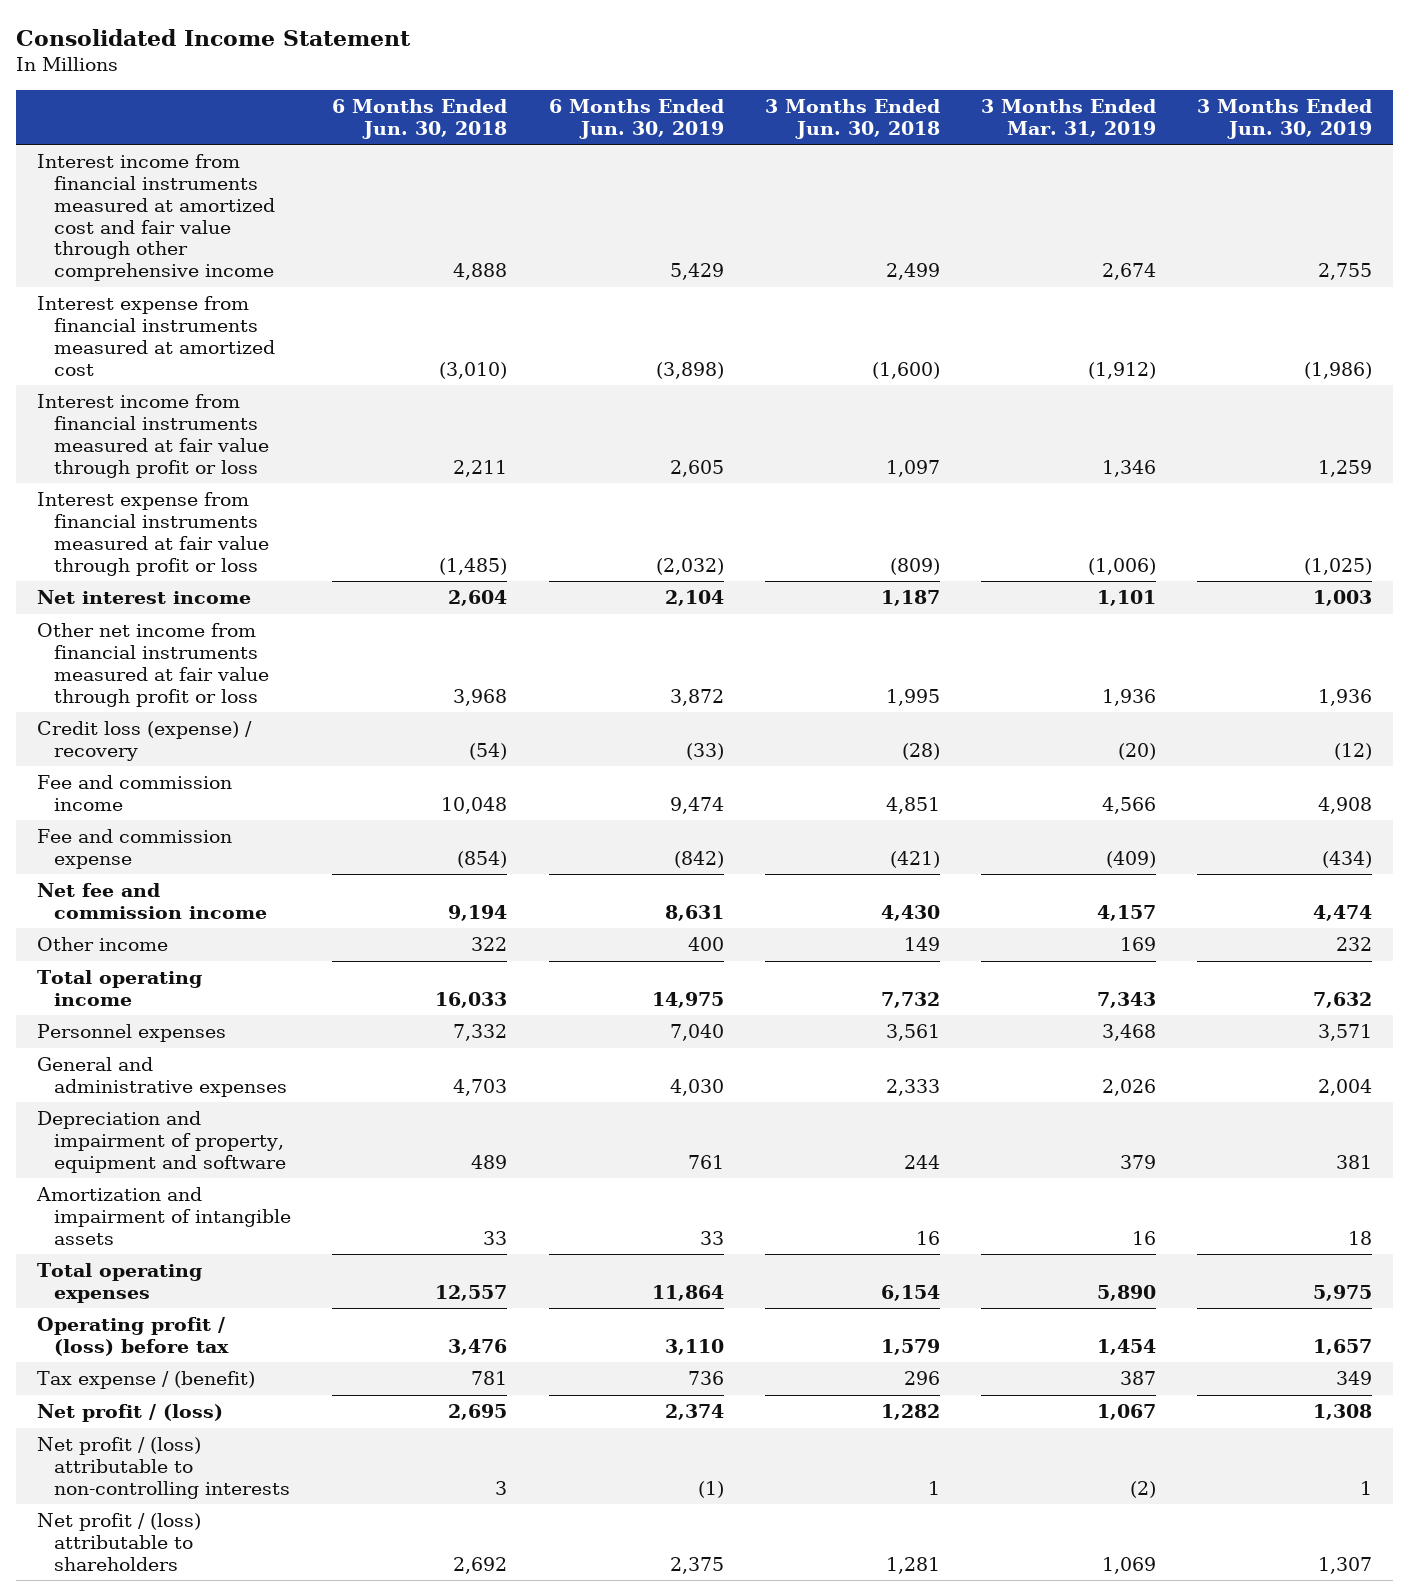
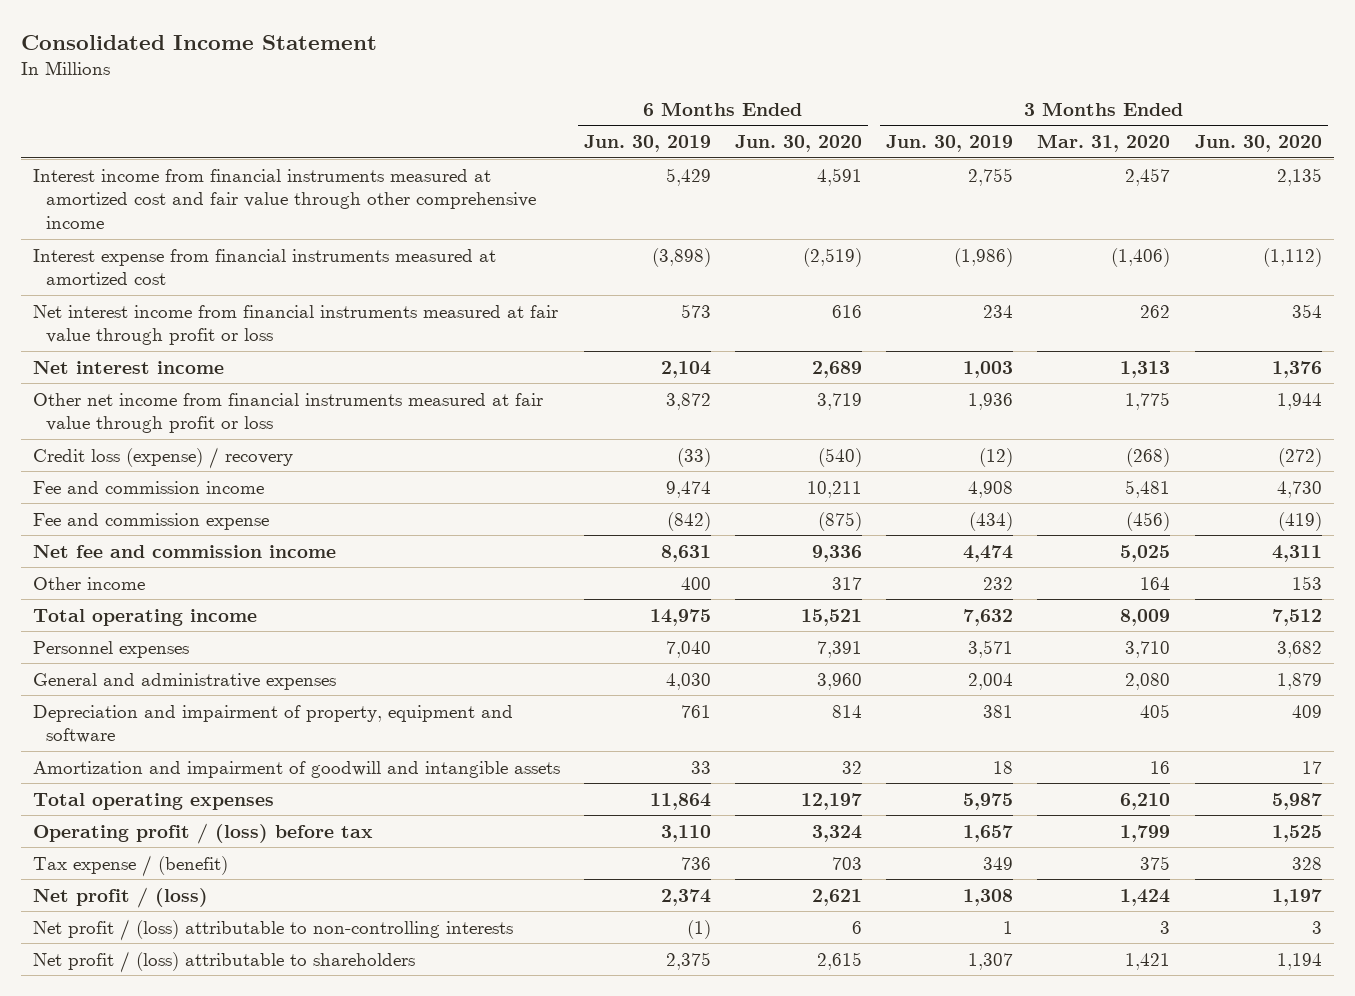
- | 6 Months Ended Jun. 30, 2018 | 6 Months Ended Jun. 30, 2019 | 3 Months Ended Jun. 30, 2018 | 3 Months Ended Mar. 31, 2019 | 3 Months Ended Jun. 30, 2019
+ | 6 Months Ended Jun. 30, 2019 | 6 Months Ended Jun. 30, 2020 | 3 Months Ended Jun. 30, 2019 | 3 Months Ended Mar. 31, 2020 | 3 Months Ended Jun. 30, 2020
- Interest income from financial instruments measured at fair value through profit or loss | 2,211 | 2,605 | 1,097 | 1,346 | 1,259
- Interest expense from financial instruments measured at fair value through profit or loss | (1,485) | (2,032) | (809) | (1,006) | (1,025)
+ Net interest income from financial instruments measured at fair value through profit or loss | 573 | 616 | 234 | 262 | 354
- Amortization and impairment of intangible assets | 33 | 33 | 16 | 16 | 18
+ Amortization and impairment of goodwill and intangible assets | 33 | 32 | 18 | 16 | 17

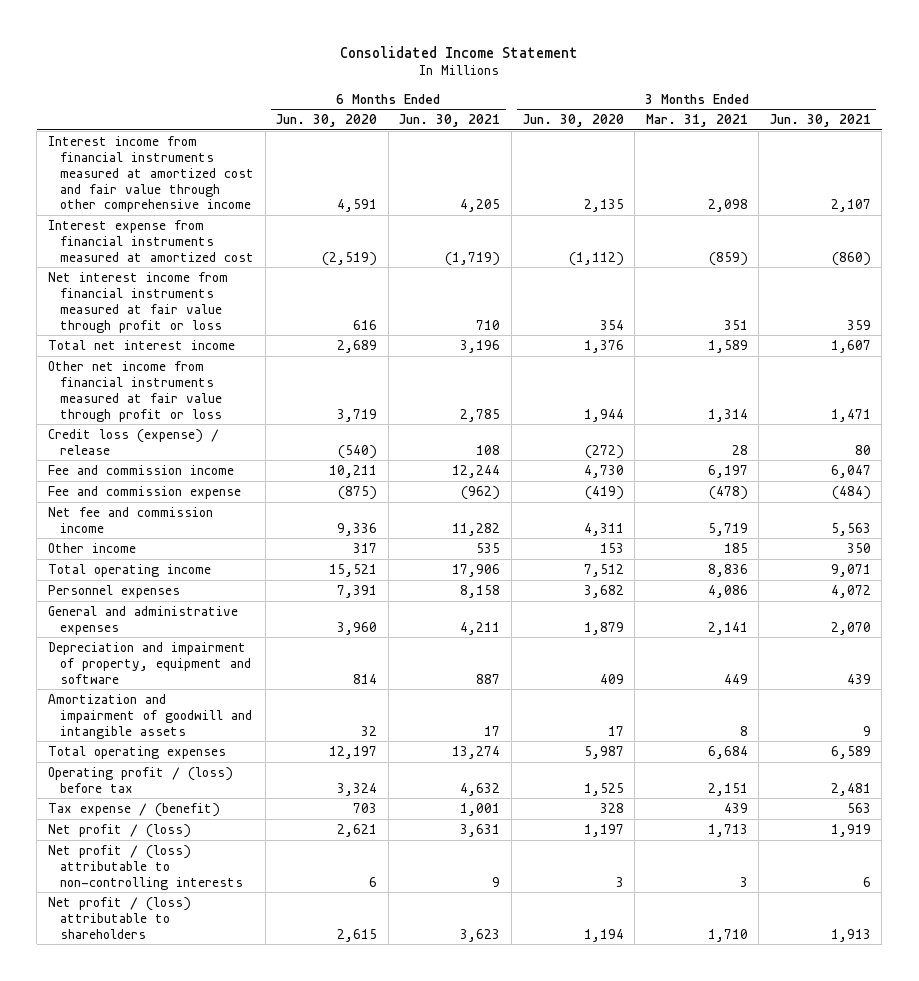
- | 6 Months Ended Jun. 30, 2019 | 6 Months Ended Jun. 30, 2020 | 3 Months Ended Jun. 30, 2019 | 3 Months Ended Mar. 31, 2020 | 3 Months Ended Jun. 30, 2020
+ | 6 Months Ended Jun. 30, 2020 | 6 Months Ended Jun. 30, 2021 | 3 Months Ended Jun. 30, 2020 | 3 Months Ended Mar. 31, 2021 | 3 Months Ended Jun. 30, 2021
- Net interest income | 2,104 | 2,689 | 1,003 | 1,313 | 1,376
+ Total net interest income | 2,689 | 3,196 | 1,376 | 1,589 | 1,607
- Credit loss (expense) / recovery | (33) | (540) | (12) | (268) | (272)
+ Credit loss (expense) / release | (540) | 108 | (272) | 28 | 80

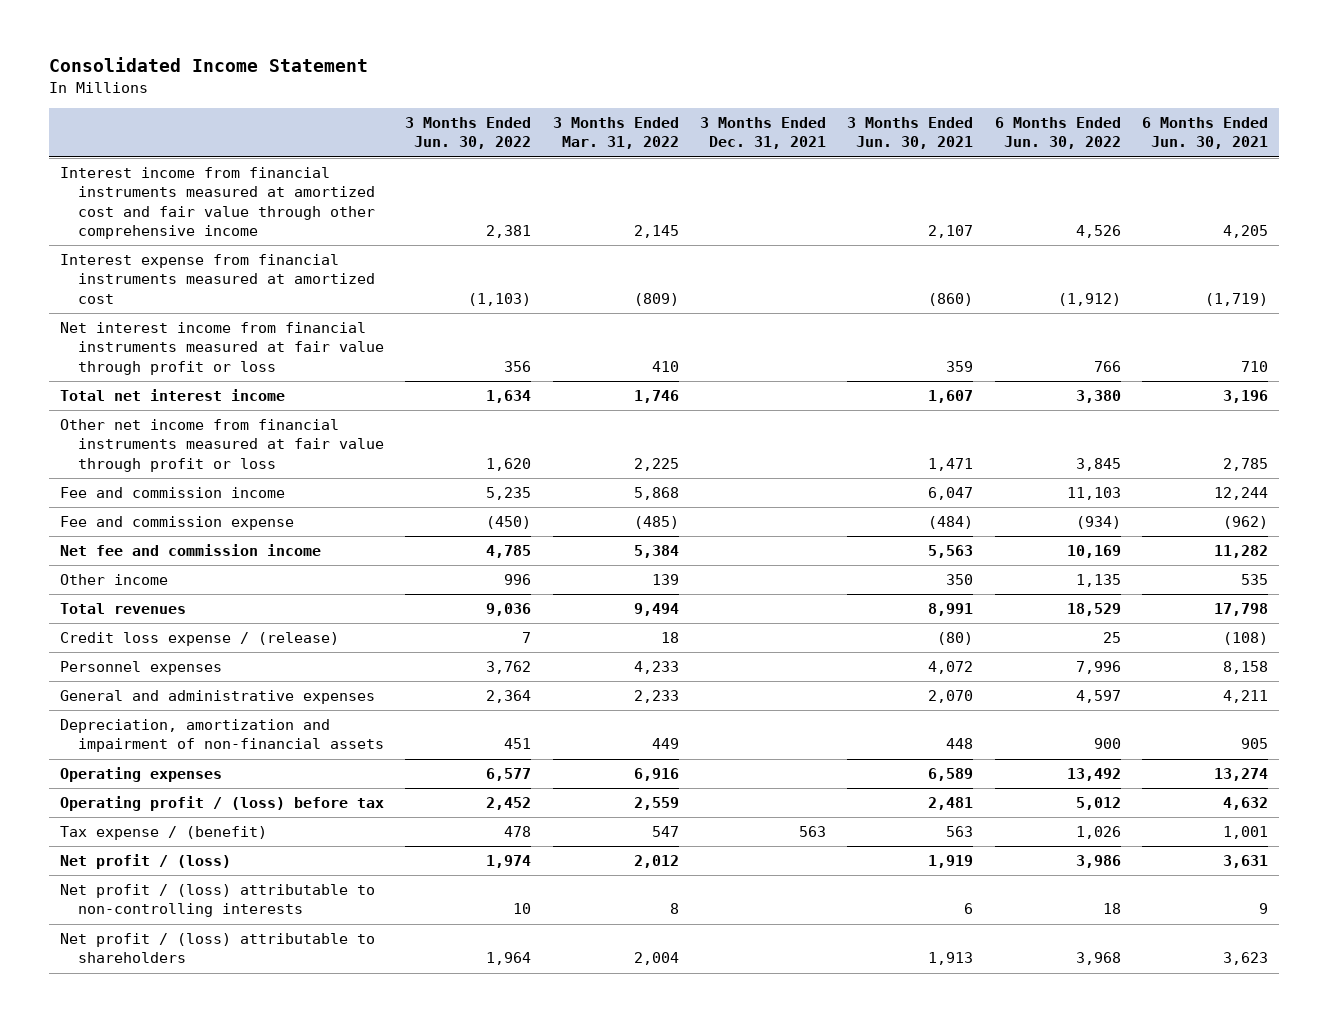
- | 6 Months Ended Jun. 30, 2020 | 6 Months Ended Jun. 30, 2021 | 3 Months Ended Jun. 30, 2020 | 3 Months Ended Mar. 31, 2021 | 3 Months Ended Jun. 30, 2021
+ | 3 Months Ended Jun. 30, 2022 | 3 Months Ended Mar. 31, 2022 | 3 Months Ended Dec. 31, 2021 | 3 Months Ended Jun. 30, 2021 | 6 Months Ended Jun. 30, 2022 | 6 Months Ended Jun. 30, 2021
- Credit loss (expense) / release | (540) | 108 | (272) | 28 | 80
- Total operating income | 15,521 | 17,906 | 7,512 | 8,836 | 9,071
+ Total revenues | 9,036 | 9,494 | | 8,991 | 18,529 | 17,798
+ Credit loss expense / (release) | 7 | 18 | | (80) | 25 | (108)
- Depreciation and impairment of property, equipment and software | 814 | 887 | 409 | 449 | 439
- Amortization and impairment of goodwill and intangible assets | 32 | 17 | 17 | 8 | 9
- Total operating expenses | 12,197 | 13,274 | 5,987 | 6,684 | 6,589
+ Depreciation, amortization and impairment of non-financial assets | 451 | 449 | | 448 | 900 | 905
+ Operating expenses | 6,577 | 6,916 | | 6,589 | 13,492 | 13,274

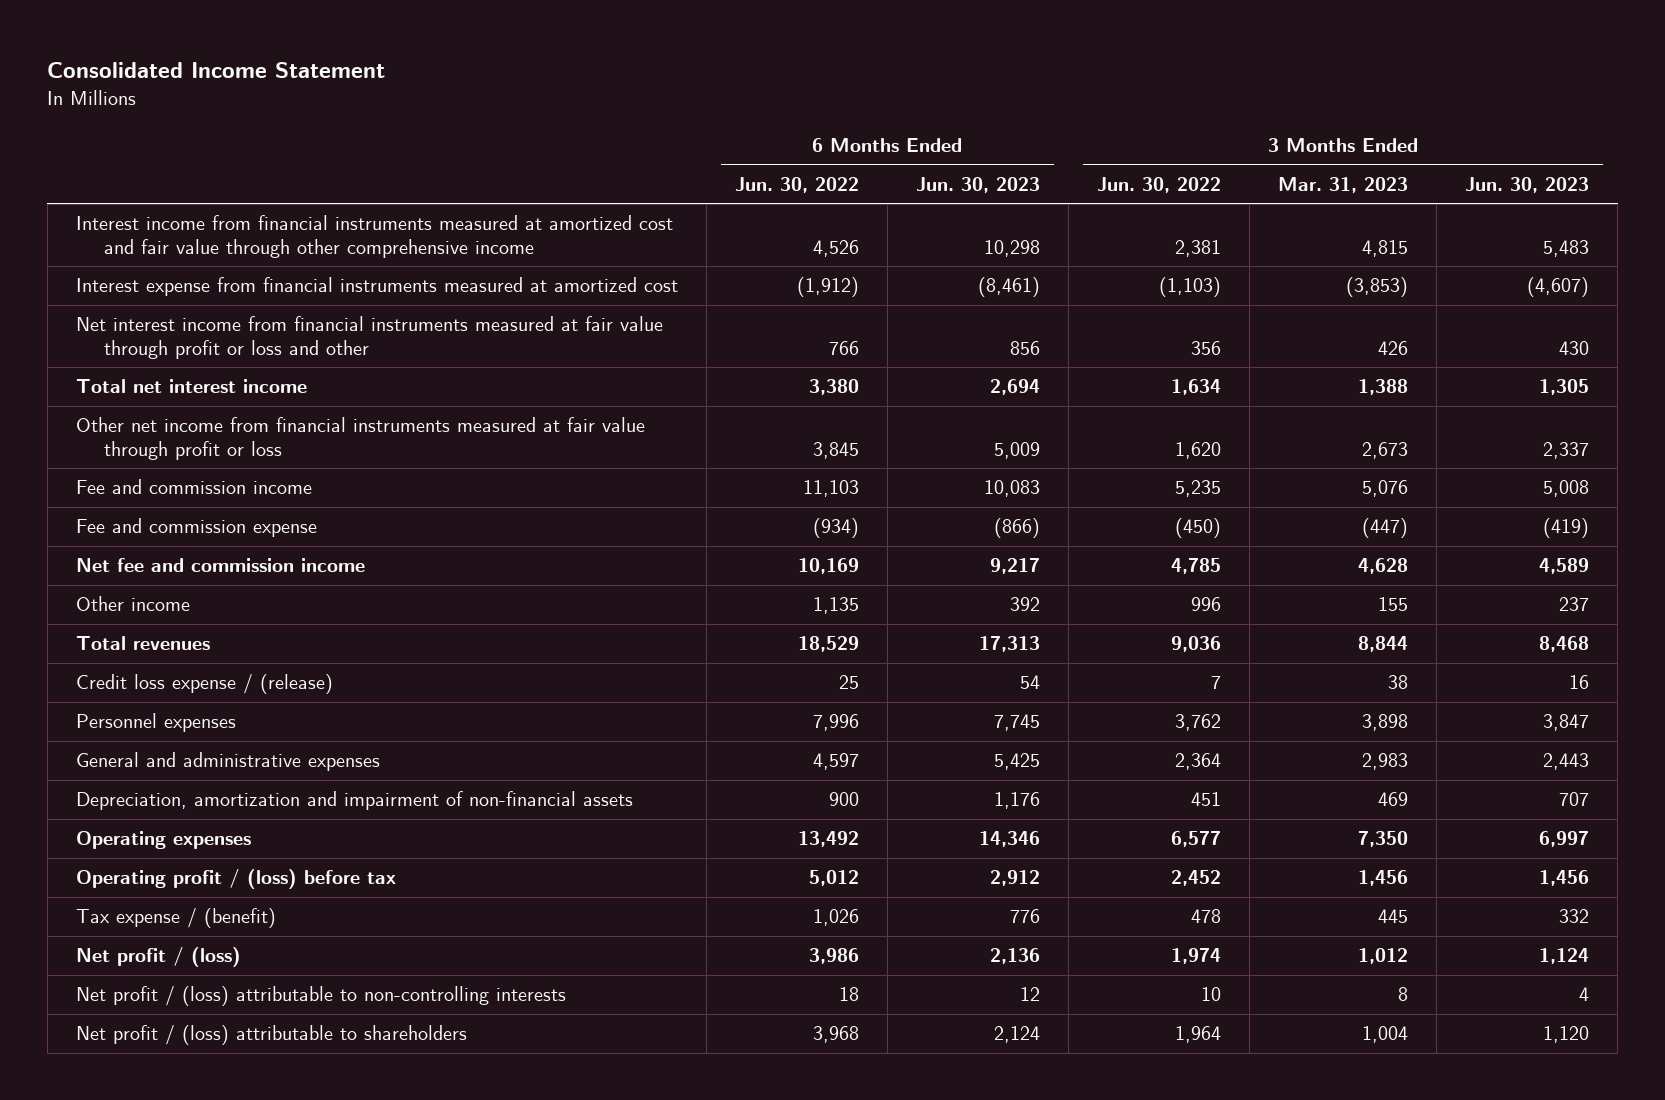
- | 3 Months Ended Jun. 30, 2022 | 3 Months Ended Mar. 31, 2022 | 3 Months Ended Dec. 31, 2021 | 3 Months Ended Jun. 30, 2021 | 6 Months Ended Jun. 30, 2022 | 6 Months Ended Jun. 30, 2021
+ | 6 Months Ended Jun. 30, 2022 | 6 Months Ended Jun. 30, 2023 | 3 Months Ended Jun. 30, 2022 | 3 Months Ended Mar. 31, 2023 | 3 Months Ended Jun. 30, 2023
- Net interest income from financial instruments measured at fair value through profit or loss | 356 | 410 | | 359 | 766 | 710
+ Net interest income from financial instruments measured at fair value through profit or loss and other | 766 | 856 | 356 | 426 | 430

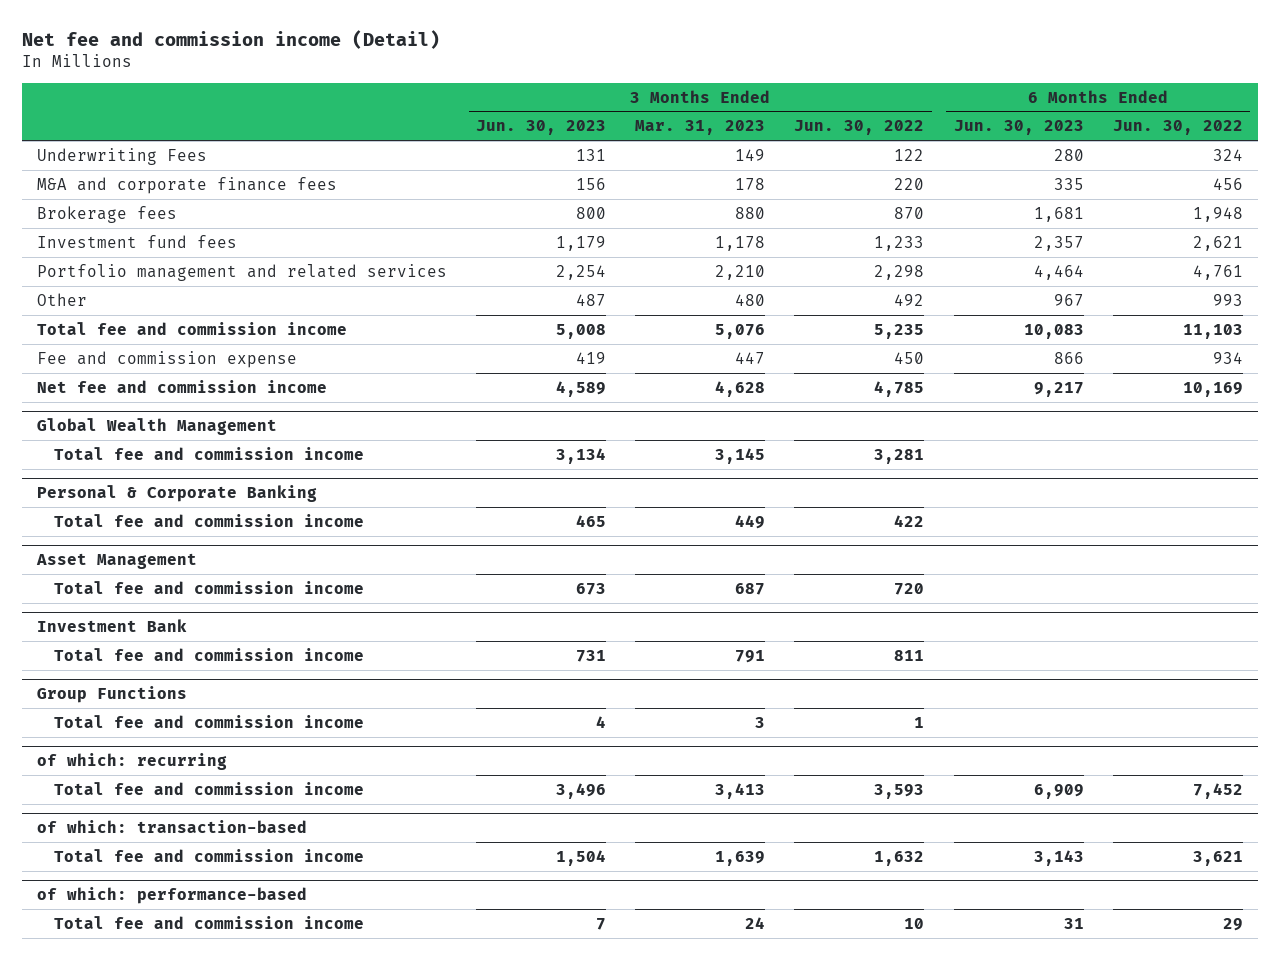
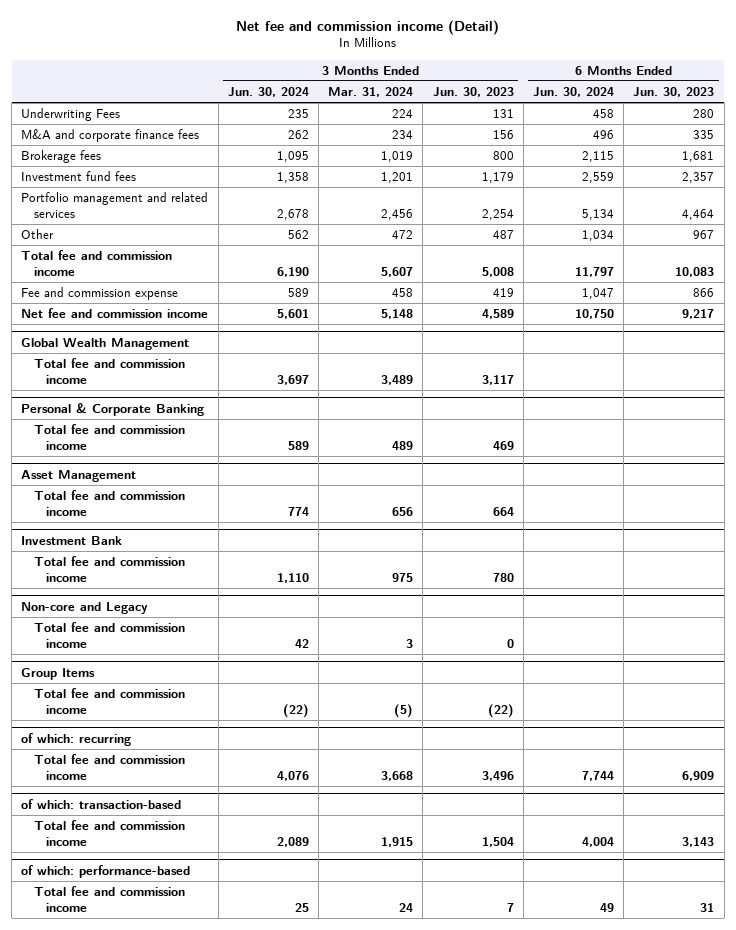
- | 3 Months Ended Jun. 30, 2023 | 3 Months Ended Mar. 31, 2023 | 3 Months Ended Jun. 30, 2022 | 6 Months Ended Jun. 30, 2023 | 6 Months Ended Jun. 30, 2022
+ | 3 Months Ended Jun. 30, 2024 | 3 Months Ended Mar. 31, 2024 | 3 Months Ended Jun. 30, 2023 | 6 Months Ended Jun. 30, 2024 | 6 Months Ended Jun. 30, 2023
@ Global Wealth Management
- Total fee and commission income | 3,134 | 3,145 | 3,281 | |
+ Total fee and commission income | 3,697 | 3,489 | 3,117 | |
@ Personal & Corporate Banking
- Total fee and commission income | 465 | 449 | 422 | |
+ Total fee and commission income | 589 | 489 | 469 | |
@ Asset Management
- Total fee and commission income | 673 | 687 | 720 | |
+ Total fee and commission income | 774 | 656 | 664 | |
@ Investment Bank
- Total fee and commission income | 731 | 791 | 811 | |
- Group Functions
- Total fee and commission income | 4 | 3 | 1 | |
@ Investment Bank
+ Total fee and commission income | 1,110 | 975 | 780 | |
+ Non-core and Legacy
+ Total fee and commission income | 42 | 3 | 0 | |
+ Group Items
+ Total fee and commission income | (22) | (5) | (22) | |

